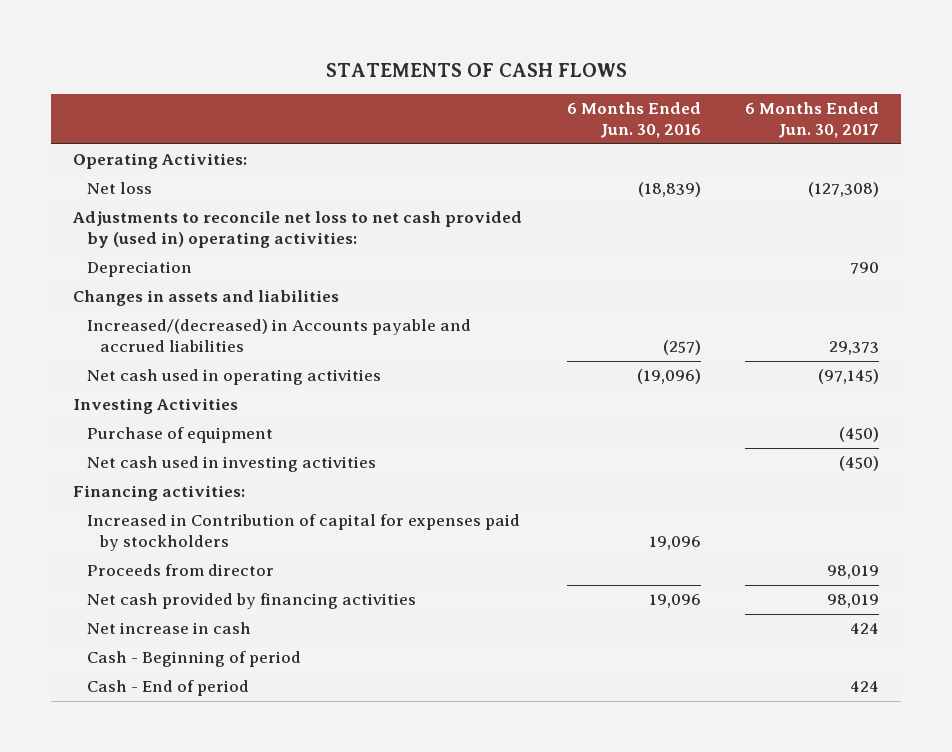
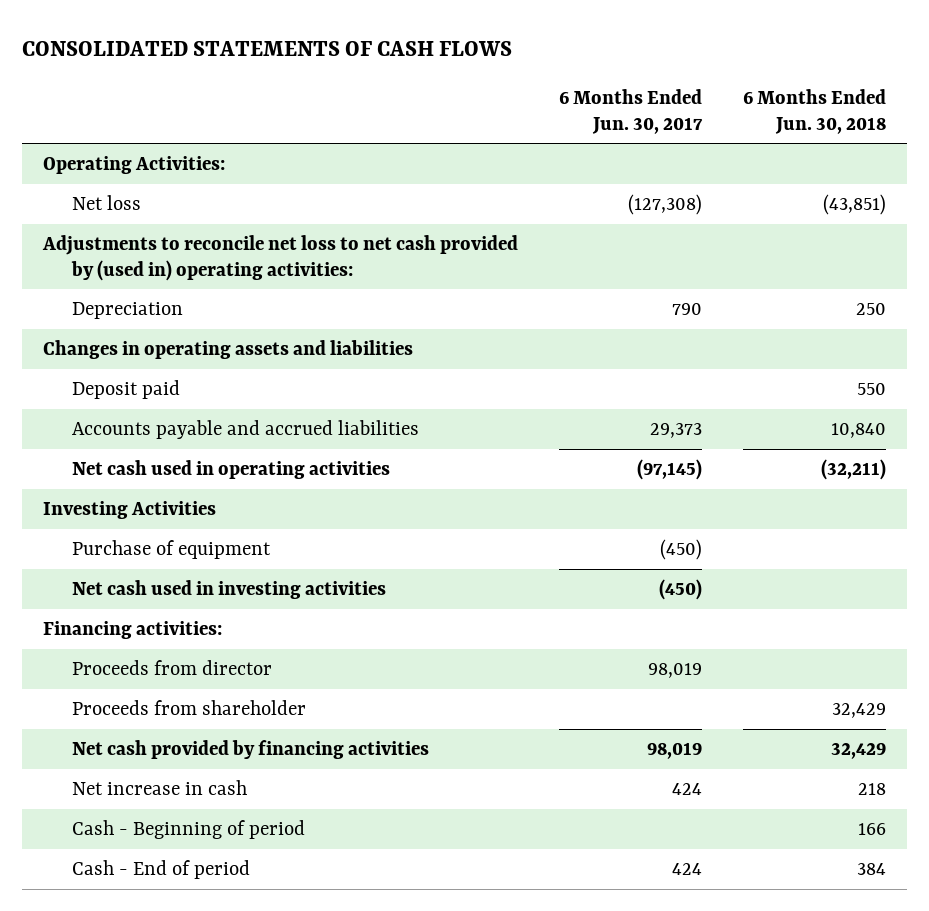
- STATEMENTS OF CASH FLOWS
+ CONSOLIDATED STATEMENTS OF CASH FLOWS
- | 6 Months Ended Jun. 30, 2016 | 6 Months Ended Jun. 30, 2017
+ | 6 Months Ended Jun. 30, 2017 | 6 Months Ended Jun. 30, 2018
- Changes in assets and liabilities
- Increased/(decreased) in Accounts payable and accrued liabilities | (257) | 29,373
+ Changes in operating assets and liabilities
+ Deposit paid | | 550
+ Accounts payable and accrued liabilities | 29,373 | 10,840
- Increased in Contribution of capital for expenses paid by stockholders | 19,096 |
+ Proceeds from shareholder | | 32,429

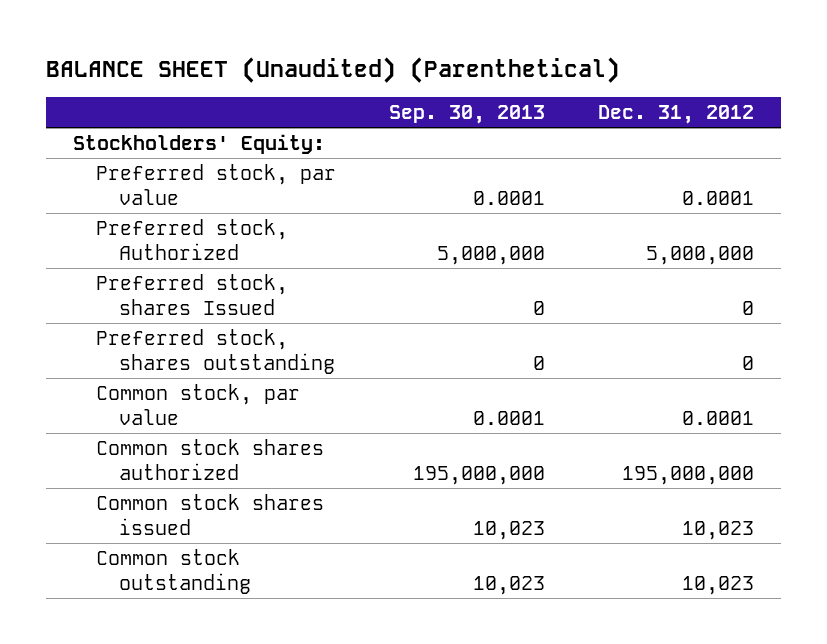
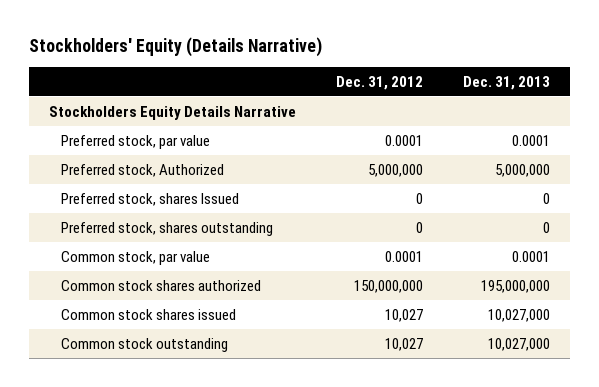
- BALANCE SHEET (Unaudited) (Parenthetical)
+ Stockholders' Equity (Details Narrative)
- | Sep. 30, 2013 | Dec. 31, 2012
+ | Dec. 31, 2012 | Dec. 31, 2013
- Stockholders' Equity:
+ Stockholders Equity Details Narrative
- Common stock shares authorized | 195,000,000 | 195,000,000
- Common stock shares issued | 10,023 | 10,023
- Common stock outstanding | 10,023 | 10,023
+ Common stock shares authorized | 150,000,000 | 195,000,000
+ Common stock shares issued | 10,027 | 10,027,000
+ Common stock outstanding | 10,027 | 10,027,000

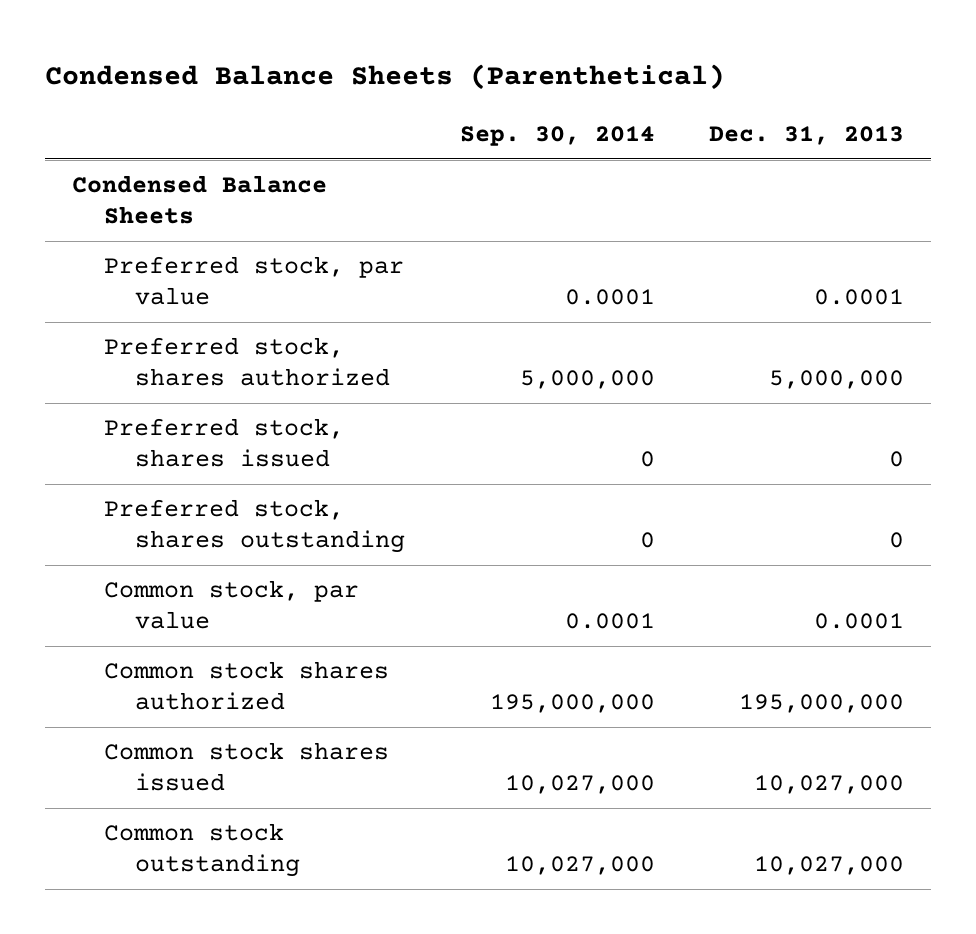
- Stockholders' Equity (Details Narrative)
+ Condensed Balance Sheets (Parenthetical)
- | Dec. 31, 2012 | Dec. 31, 2013
+ | Sep. 30, 2014 | Dec. 31, 2013
- Stockholders Equity Details Narrative
+ Condensed Balance Sheets
- Preferred stock, Authorized | 5,000,000 | 5,000,000
- Preferred stock, shares Issued | 0 | 0
+ Preferred stock, shares authorized | 5,000,000 | 5,000,000
+ Preferred stock, shares issued | 0 | 0

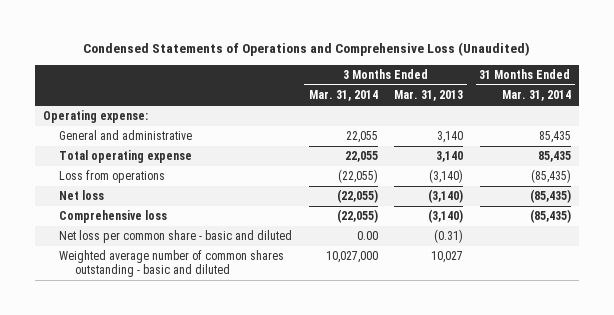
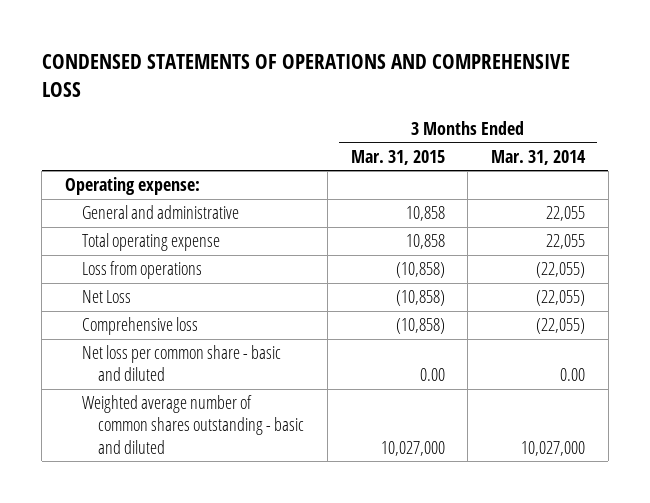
- Condensed Statements of Operations and Comprehensive Loss (Unaudited)
+ CONDENSED STATEMENTS OF OPERATIONS AND COMPREHENSIVE LOSS
- | 3 Months Ended Mar. 31, 2014 | 3 Months Ended Mar. 31, 2013 | 31 Months Ended Mar. 31, 2014
+ | 3 Months Ended Mar. 31, 2015 | 3 Months Ended Mar. 31, 2014
- Net loss | (22,055) | (3,140) | (85,435)
+ Net Loss | (10,858) | (22,055)

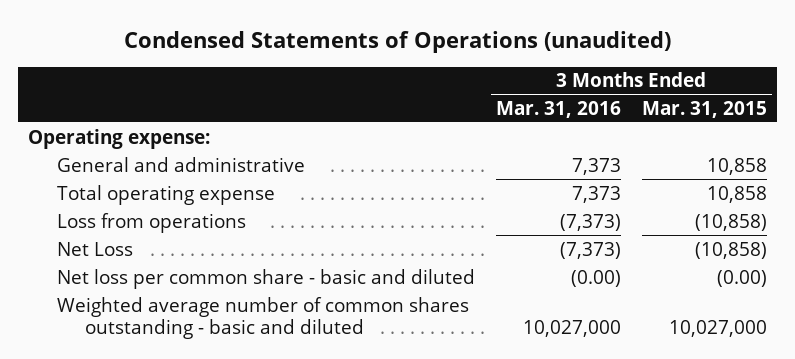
- CONDENSED STATEMENTS OF OPERATIONS AND COMPREHENSIVE LOSS
+ Condensed Statements of Operations (unaudited)
- | 3 Months Ended Mar. 31, 2015 | 3 Months Ended Mar. 31, 2014
+ | 3 Months Ended Mar. 31, 2016 | 3 Months Ended Mar. 31, 2015
- Comprehensive loss | (10,858) | (22,055)
- Net loss per common share - basic and diluted | 0.00 | 0.00
+ Net loss per common share - basic and diluted | (0.00) | (0.00)

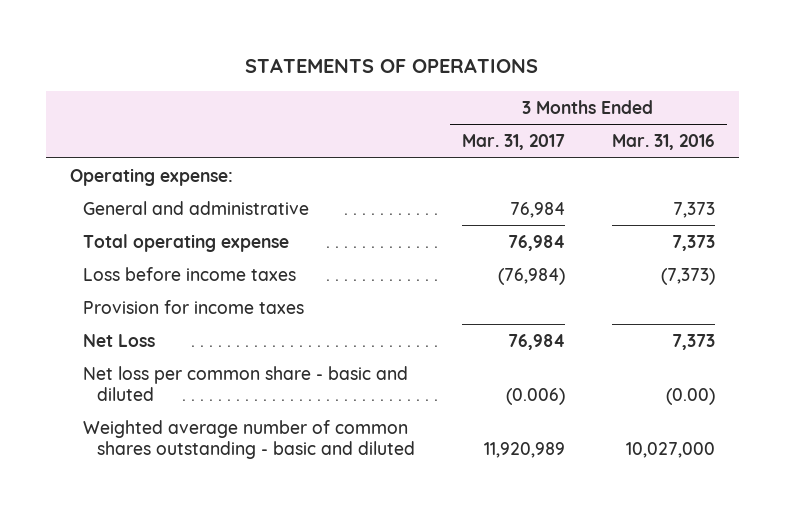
- Condensed Statements of Operations (unaudited)
+ STATEMENTS OF OPERATIONS
- | 3 Months Ended Mar. 31, 2016 | 3 Months Ended Mar. 31, 2015
+ | 3 Months Ended Mar. 31, 2017 | 3 Months Ended Mar. 31, 2016
- Loss from operations | (7,373) | (10,858)
- Net Loss | (7,373) | (10,858)
+ Loss before income taxes | (76,984) | (7,373)
+ Provision for income taxes
+ Net Loss | 76,984 | 7,373

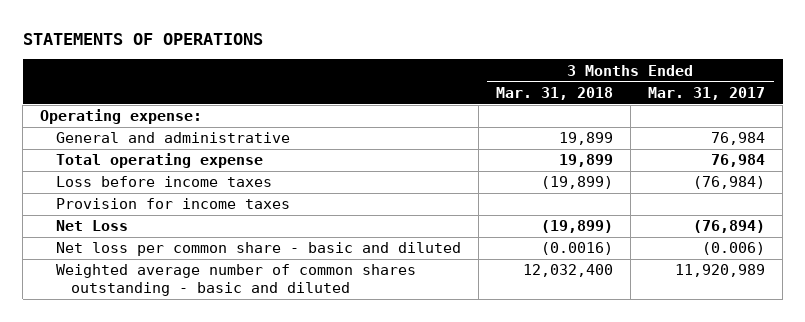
- | 3 Months Ended Mar. 31, 2017 | 3 Months Ended Mar. 31, 2016
+ | 3 Months Ended Mar. 31, 2018 | 3 Months Ended Mar. 31, 2017
- Net Loss | 76,984 | 7,373
+ Net Loss | (19,899) | (76,894)

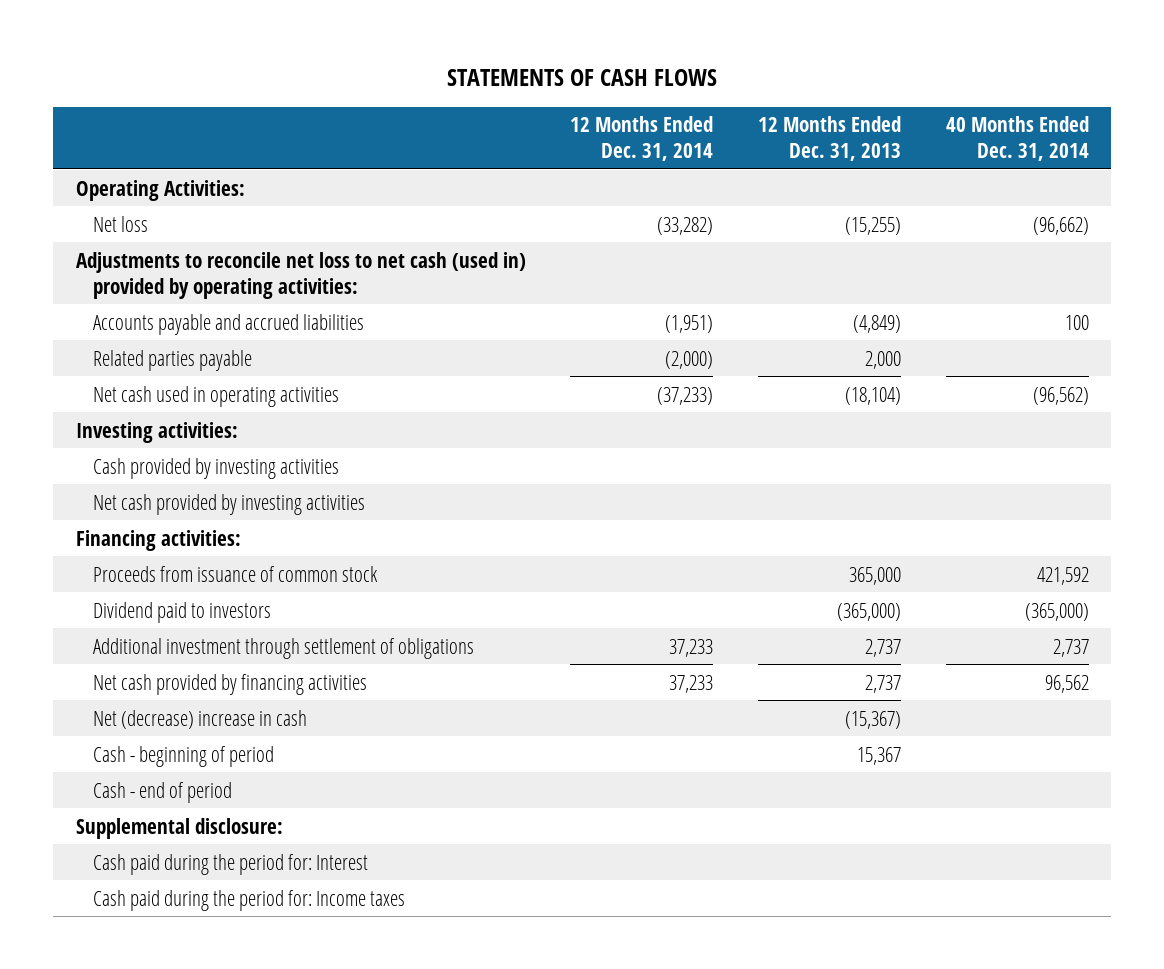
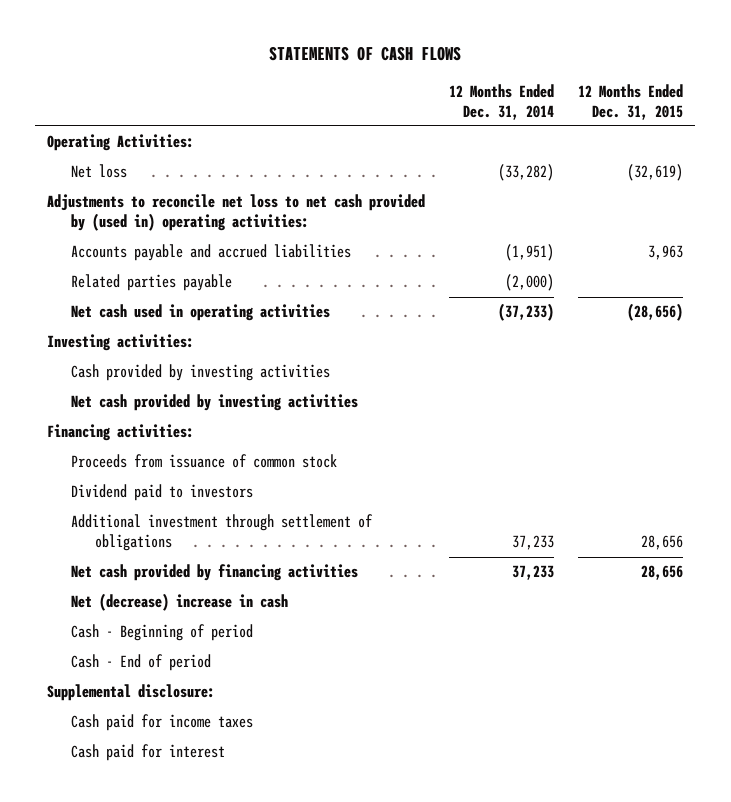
- | 12 Months Ended Dec. 31, 2014 | 12 Months Ended Dec. 31, 2013 | 40 Months Ended Dec. 31, 2014
+ | 12 Months Ended Dec. 31, 2014 | 12 Months Ended Dec. 31, 2015
- Adjustments to reconcile net loss to net cash (used in) provided by operating activities:
+ Adjustments to reconcile net loss to net cash provided by (used in) operating activities:
- Cash - beginning of period | | 15,367 |
- Cash - end of period
+ Cash - Beginning of period
+ Cash - End of period
- Cash paid during the period for: Interest
- Cash paid during the period for: Income taxes
+ Cash paid for income taxes
+ Cash paid for interest

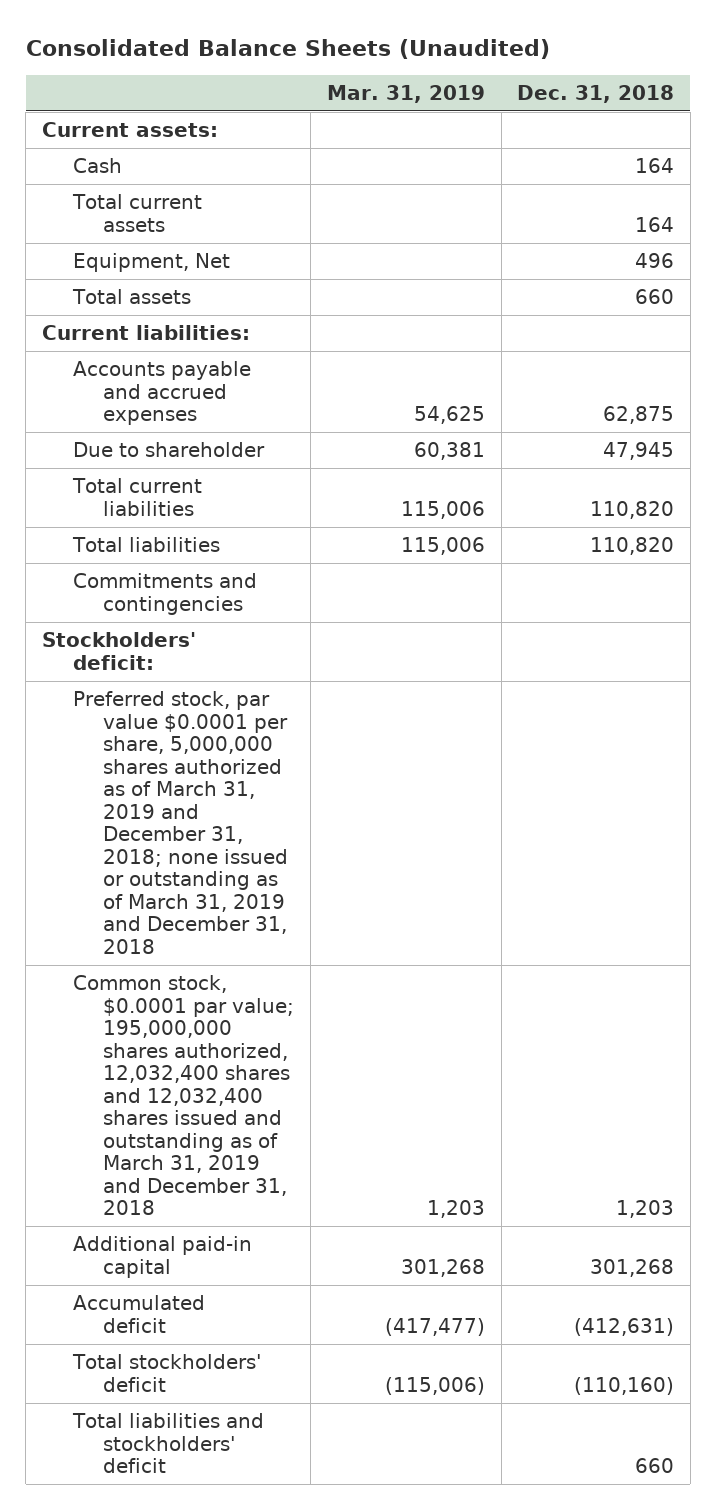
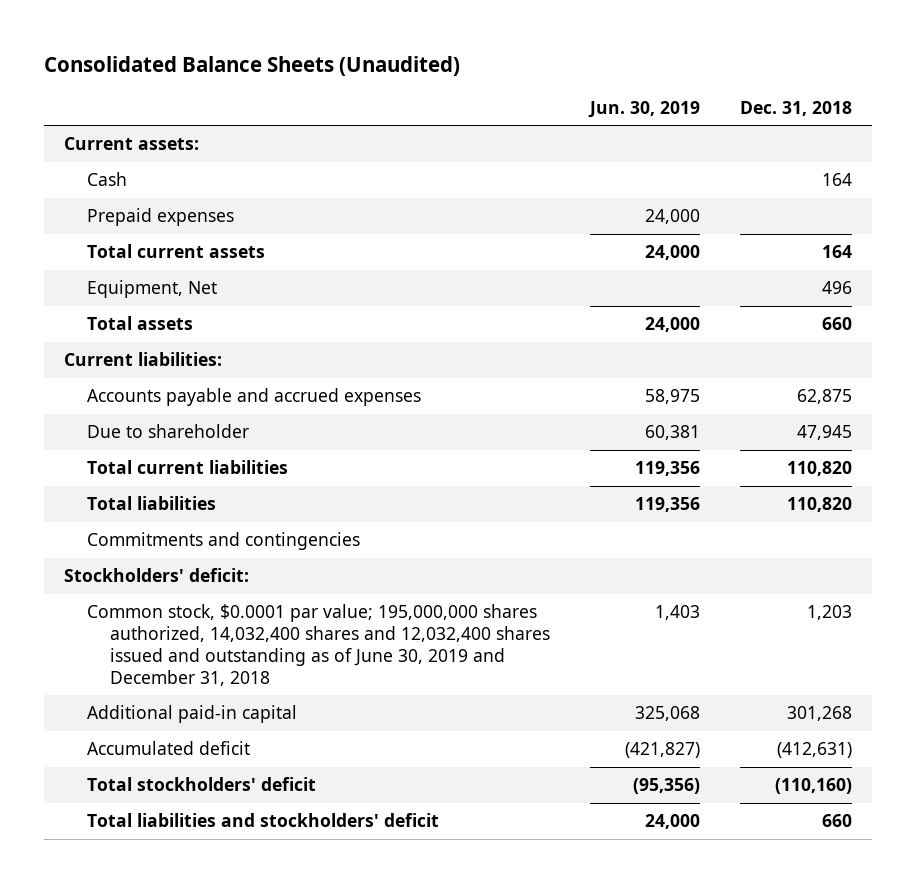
- | Mar. 31, 2019 | Dec. 31, 2018
+ | Jun. 30, 2019 | Dec. 31, 2018
+ Prepaid expenses | 24,000 |
- Preferred stock, par value $0.0001 per share, 5,000,000 shares authorized as of March 31, 2019 and December 31, 2018; none issued or outstanding as of March 31, 2019 and December 31, 2018
- Common stock, $0.0001 par value; 195,000,000 shares authorized, 12,032,400 shares and 12,032,400 shares issued and outstanding as of March 31, 2019 and December 31, 2018 | 1,203 | 1,203
+ Common stock, $0.0001 par value; 195,000,000 shares authorized, 14,032,400 shares and 12,032,400 shares issued and outstanding as of June 30, 2019 and December 31, 2018 | 1,403 | 1,203

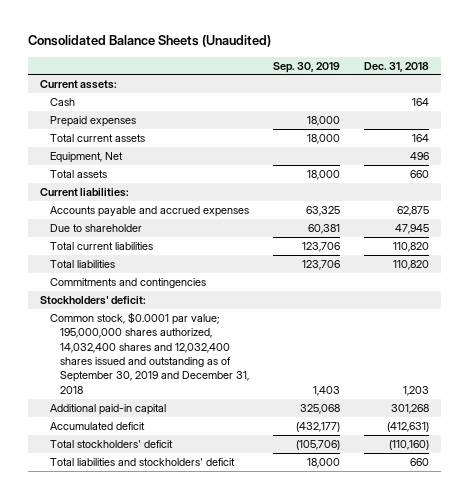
- | Jun. 30, 2019 | Dec. 31, 2018
+ | Sep. 30, 2019 | Dec. 31, 2018
- Common stock, $0.0001 par value; 195,000,000 shares authorized, 14,032,400 shares and 12,032,400 shares issued and outstanding as of June 30, 2019 and December 31, 2018 | 1,403 | 1,203
+ Common stock, $0.0001 par value; 195,000,000 shares authorized, 14,032,400 shares and 12,032,400 shares issued and outstanding as of September 30, 2019 and December 31, 2018 | 1,403 | 1,203

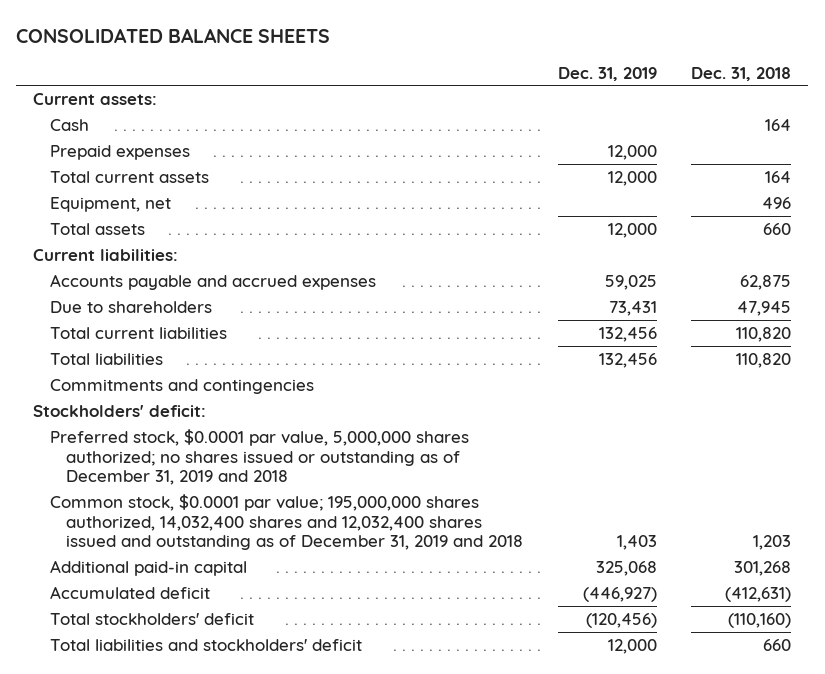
- Consolidated Balance Sheets (Unaudited)
+ CONSOLIDATED BALANCE SHEETS
- | Sep. 30, 2019 | Dec. 31, 2018
+ | Dec. 31, 2019 | Dec. 31, 2018
- Equipment, Net | | 496
+ Equipment, net | | 496
- Due to shareholder | 60,381 | 47,945
+ Due to shareholders | 73,431 | 47,945
- Common stock, $0.0001 par value; 195,000,000 shares authorized, 14,032,400 shares and 12,032,400 shares issued and outstanding as of September 30, 2019 and December 31, 2018 | 1,403 | 1,203
+ Preferred stock, $0.0001 par value, 5,000,000 shares authorized; no shares issued or outstanding as of December 31, 2019 and 2018
+ Common stock, $0.0001 par value; 195,000,000 shares authorized, 14,032,400 shares and 12,032,400 shares issued and outstanding as of December 31, 2019 and 2018 | 1,403 | 1,203

